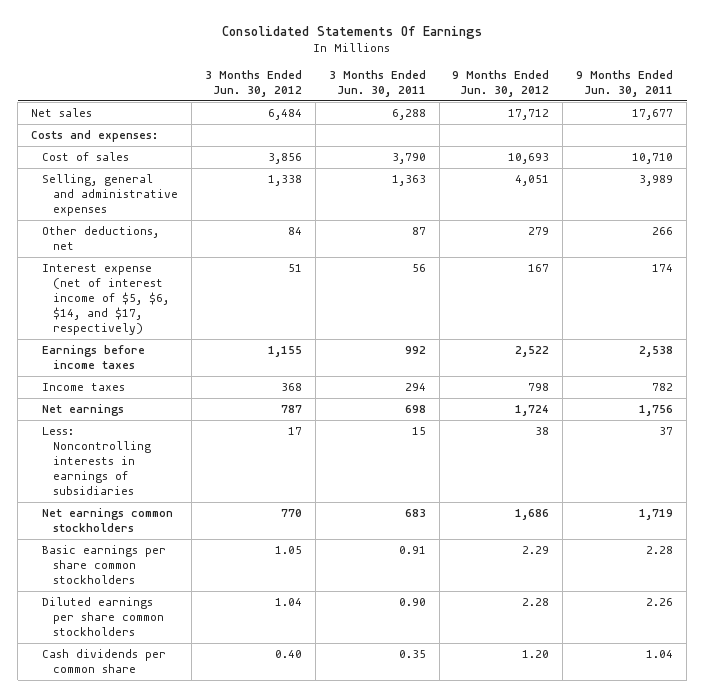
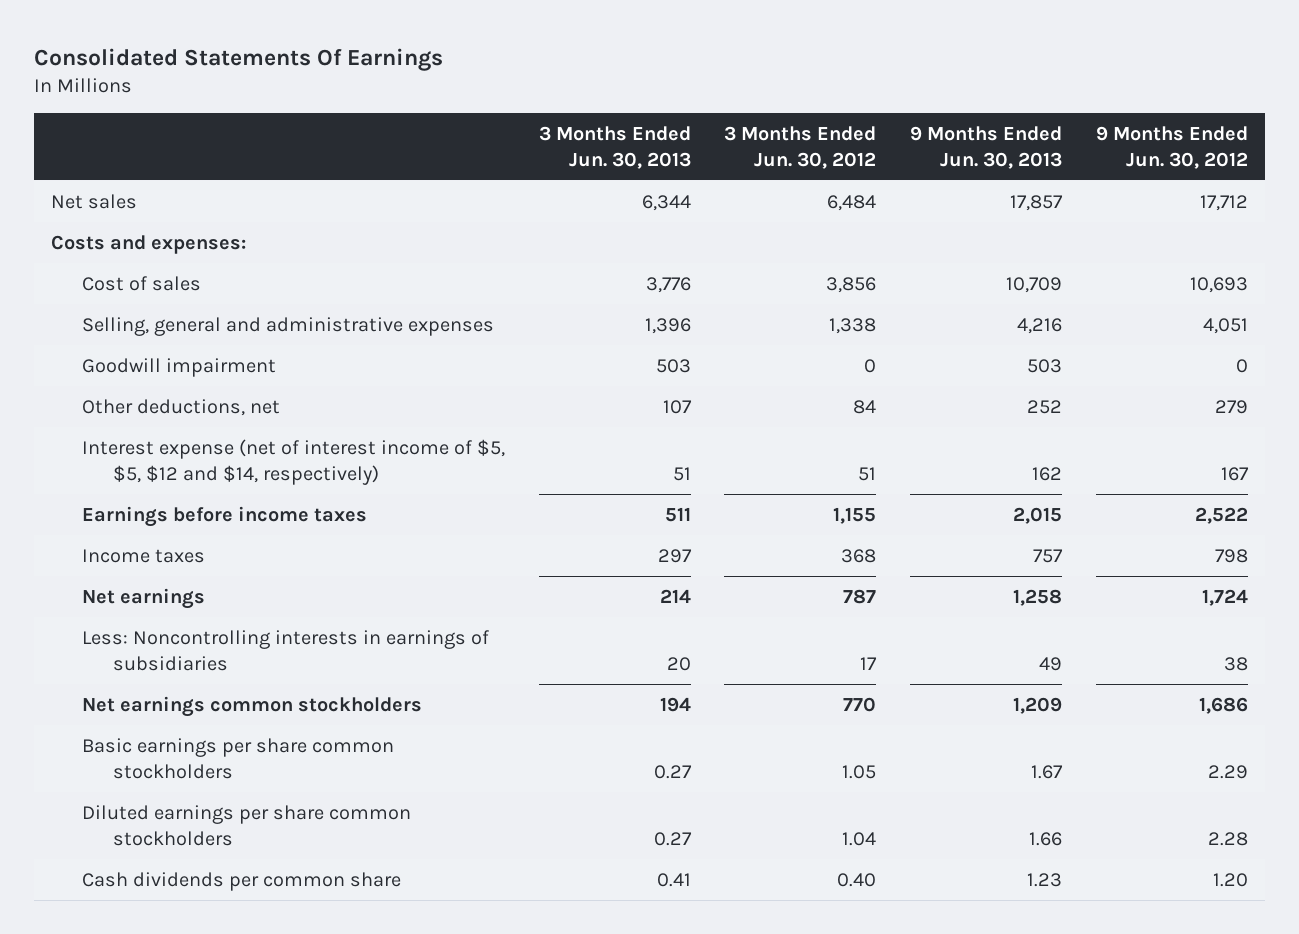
- | 3 Months Ended Jun. 30, 2012 | 3 Months Ended Jun. 30, 2011 | 9 Months Ended Jun. 30, 2012 | 9 Months Ended Jun. 30, 2011
+ | 3 Months Ended Jun. 30, 2013 | 3 Months Ended Jun. 30, 2012 | 9 Months Ended Jun. 30, 2013 | 9 Months Ended Jun. 30, 2012
+ Goodwill impairment | 503 | 0 | 503 | 0
- Interest expense (net of interest income of $5, $6, $14, and $17, respectively) | 51 | 56 | 167 | 174
+ Interest expense (net of interest income of $5, $5, $12 and $14, respectively) | 51 | 51 | 162 | 167

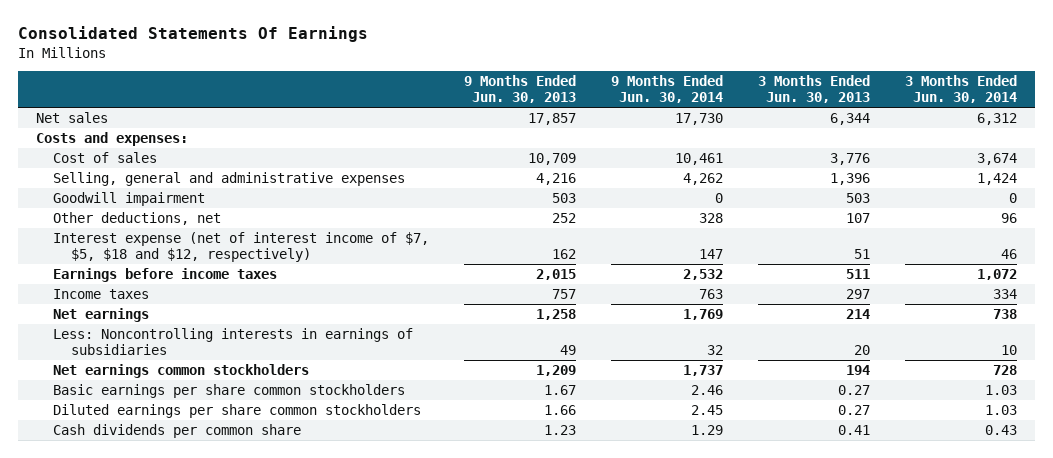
- | 3 Months Ended Jun. 30, 2013 | 3 Months Ended Jun. 30, 2012 | 9 Months Ended Jun. 30, 2013 | 9 Months Ended Jun. 30, 2012
+ | 9 Months Ended Jun. 30, 2013 | 9 Months Ended Jun. 30, 2014 | 3 Months Ended Jun. 30, 2013 | 3 Months Ended Jun. 30, 2014
- Interest expense (net of interest income of $5, $5, $12 and $14, respectively) | 51 | 51 | 162 | 167
+ Interest expense (net of interest income of $7, $5, $18 and $12, respectively) | 162 | 147 | 51 | 46

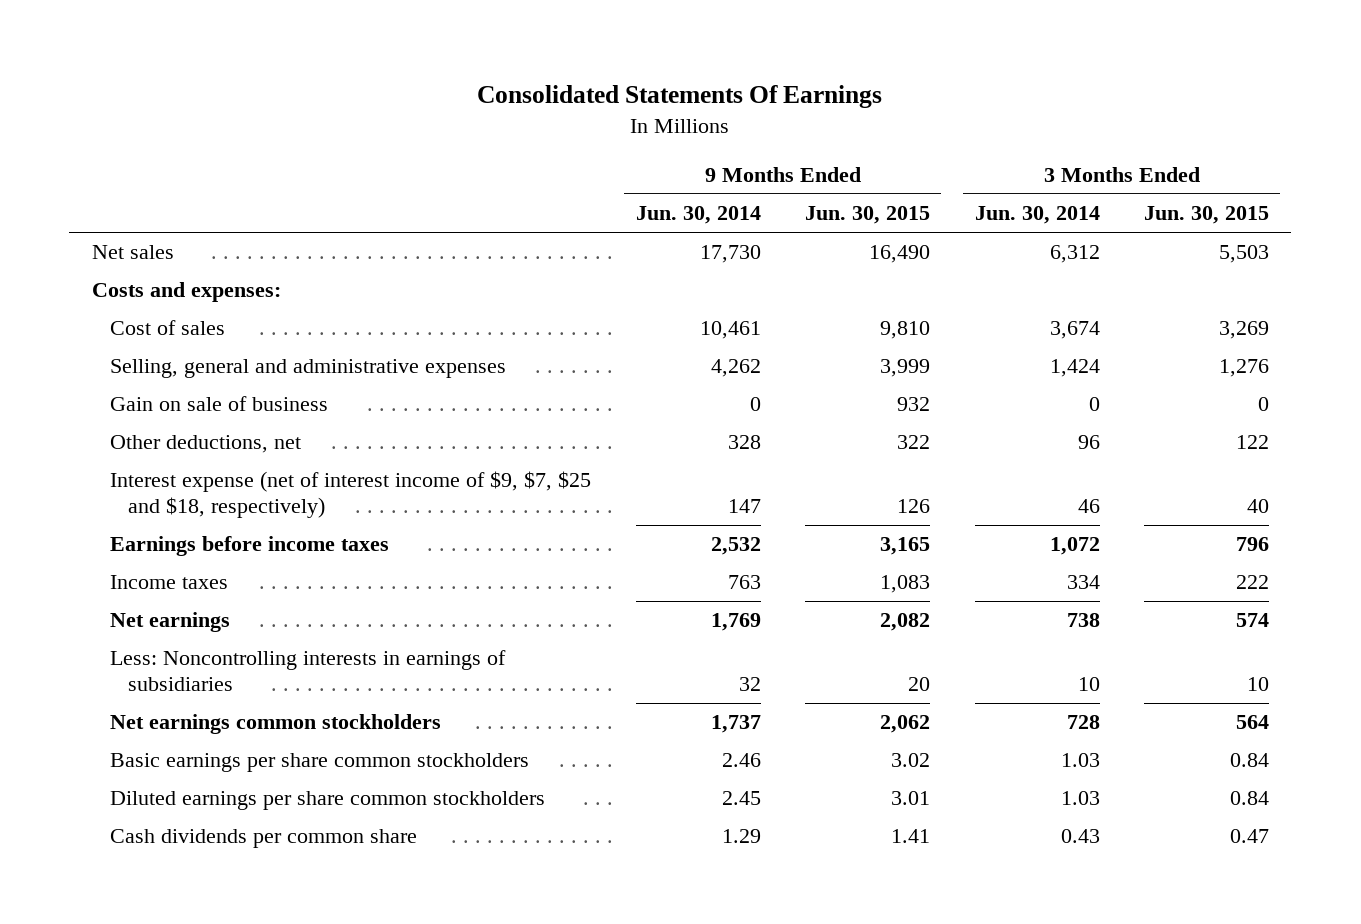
- | 9 Months Ended Jun. 30, 2013 | 9 Months Ended Jun. 30, 2014 | 3 Months Ended Jun. 30, 2013 | 3 Months Ended Jun. 30, 2014
+ | 9 Months Ended Jun. 30, 2014 | 9 Months Ended Jun. 30, 2015 | 3 Months Ended Jun. 30, 2014 | 3 Months Ended Jun. 30, 2015
- Goodwill impairment | 503 | 0 | 503 | 0
+ Gain on sale of business | 0 | 932 | 0 | 0
- Interest expense (net of interest income of $7, $5, $18 and $12, respectively) | 162 | 147 | 51 | 46
+ Interest expense (net of interest income of $9, $7, $25 and $18, respectively) | 147 | 126 | 46 | 40

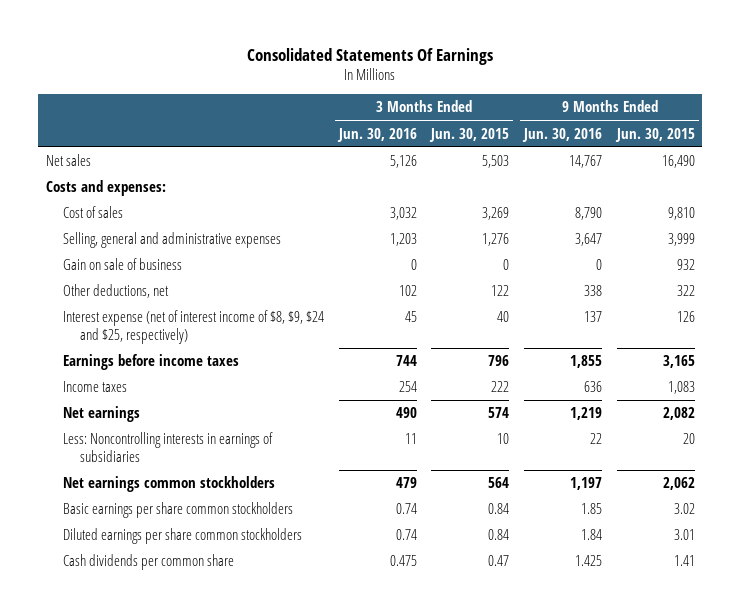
- | 9 Months Ended Jun. 30, 2014 | 9 Months Ended Jun. 30, 2015 | 3 Months Ended Jun. 30, 2014 | 3 Months Ended Jun. 30, 2015
+ | 3 Months Ended Jun. 30, 2016 | 3 Months Ended Jun. 30, 2015 | 9 Months Ended Jun. 30, 2016 | 9 Months Ended Jun. 30, 2015
- Interest expense (net of interest income of $9, $7, $25 and $18, respectively) | 147 | 126 | 46 | 40
+ Interest expense (net of interest income of $8, $9, $24 and $25, respectively) | 45 | 40 | 137 | 126

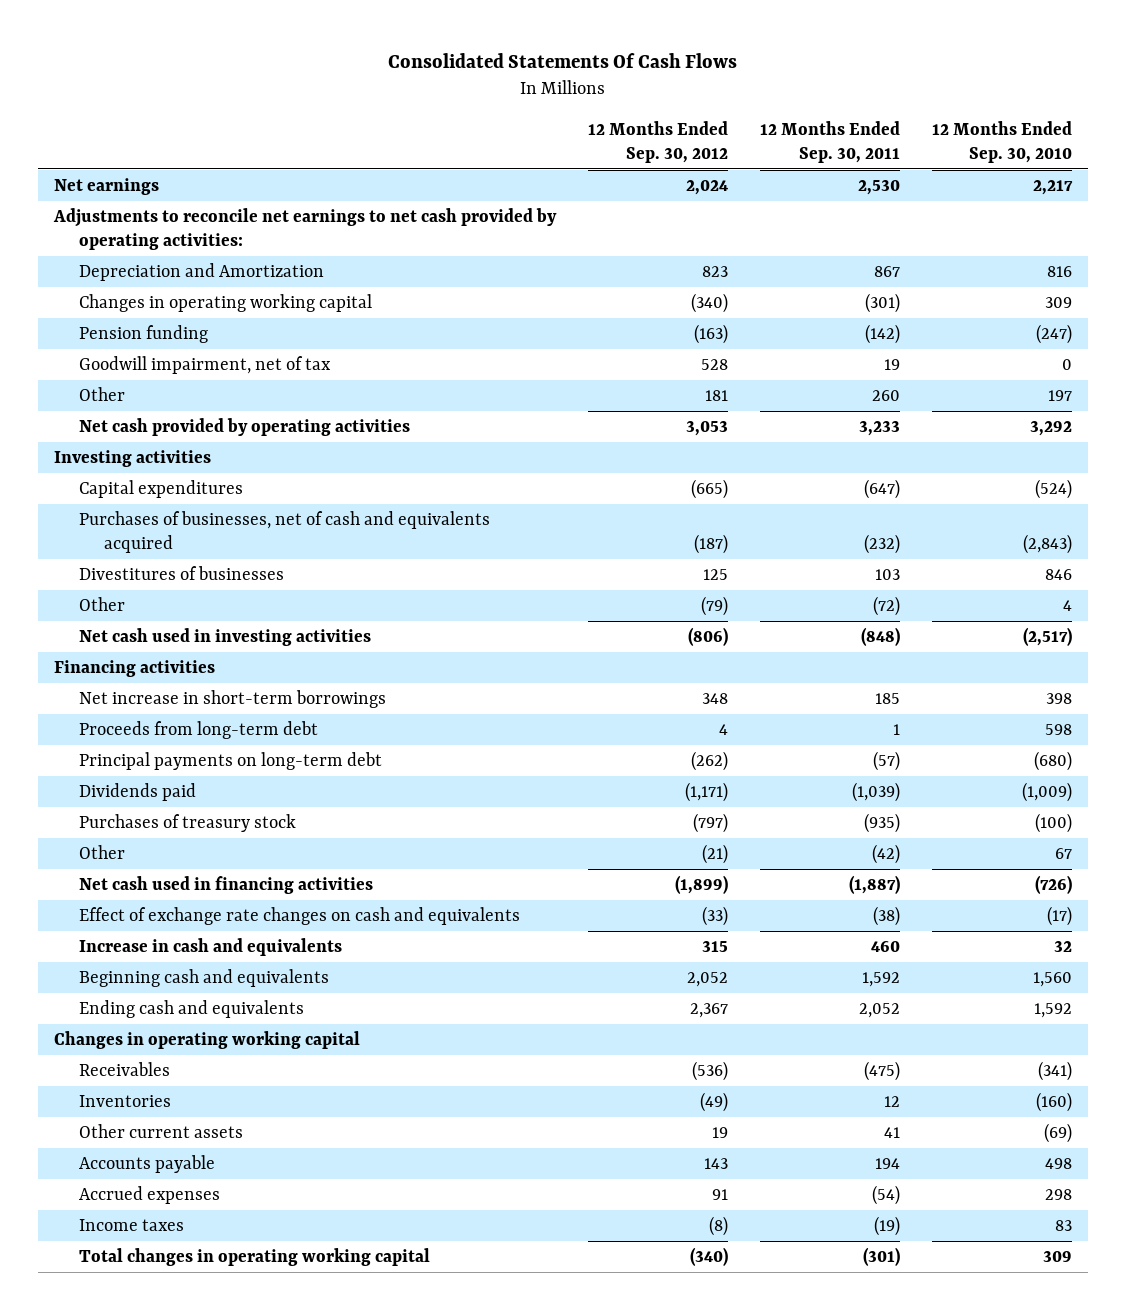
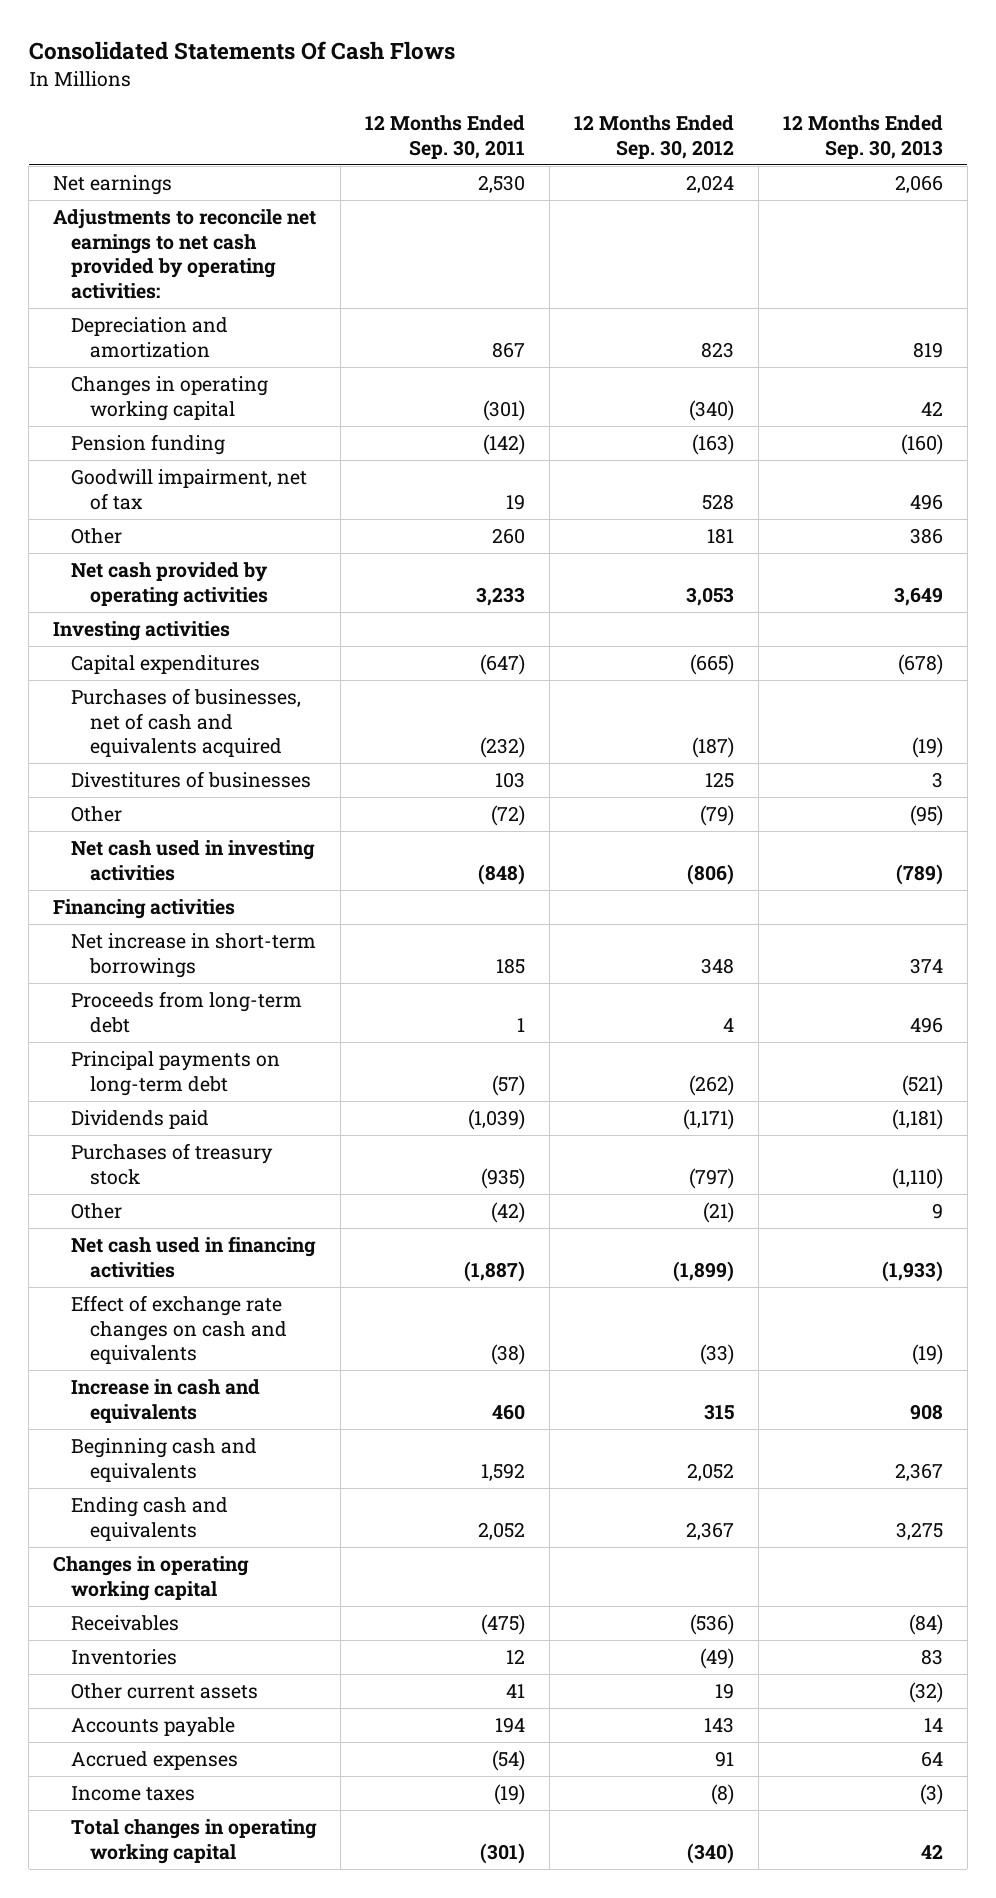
- | 12 Months Ended Sep. 30, 2012 | 12 Months Ended Sep. 30, 2011 | 12 Months Ended Sep. 30, 2010
+ | 12 Months Ended Sep. 30, 2011 | 12 Months Ended Sep. 30, 2012 | 12 Months Ended Sep. 30, 2013
- Depreciation and Amortization | 823 | 867 | 816
+ Depreciation and amortization | 867 | 823 | 819

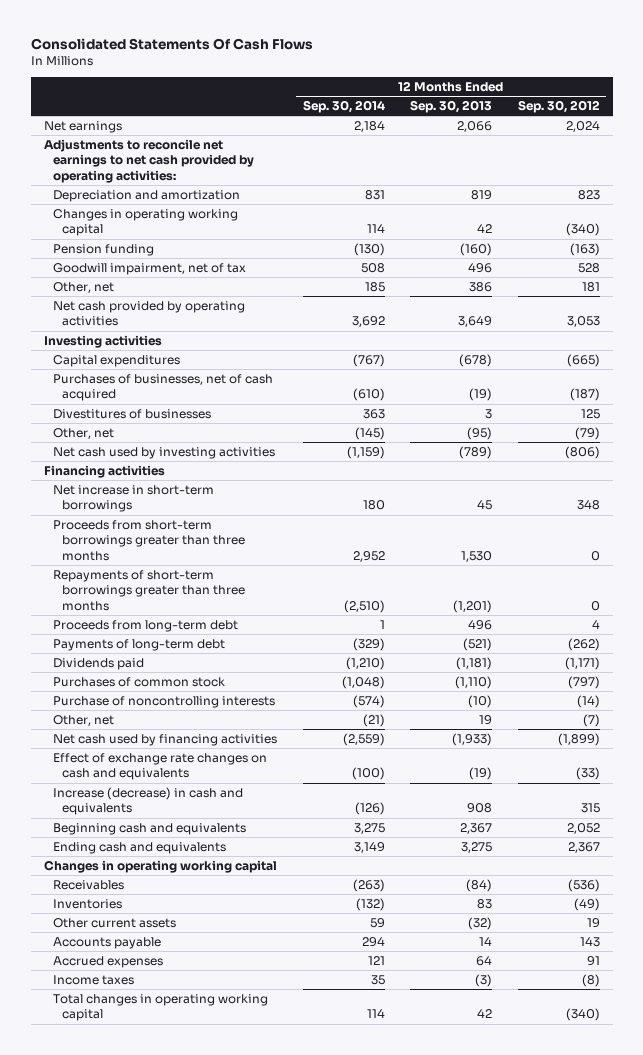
- | 12 Months Ended Sep. 30, 2011 | 12 Months Ended Sep. 30, 2012 | 12 Months Ended Sep. 30, 2013
+ | 12 Months Ended Sep. 30, 2014 | 12 Months Ended Sep. 30, 2013 | 12 Months Ended Sep. 30, 2012
- Other | 260 | 181 | 386
+ Other, net | 185 | 386 | 181
- Purchases of businesses, net of cash and equivalents acquired | (232) | (187) | (19)
+ Purchases of businesses, net of cash acquired | (610) | (19) | (187)
- Other | (72) | (79) | (95)
- Net cash used in investing activities | (848) | (806) | (789)
+ Other, net | (145) | (95) | (79)
+ Net cash used by investing activities | (1,159) | (789) | (806)
- Net increase in short-term borrowings | 185 | 348 | 374
+ Net increase in short-term borrowings | 180 | 45 | 348
+ Proceeds from short-term borrowings greater than three months | 2,952 | 1,530 | 0
+ Repayments of short-term borrowings greater than three months | (2,510) | (1,201) | 0
- Principal payments on long-term debt | (57) | (262) | (521)
+ Payments of long-term debt | (329) | (521) | (262)
- Purchases of treasury stock | (935) | (797) | (1,110)
- Other | (42) | (21) | 9
- Net cash used in financing activities | (1,887) | (1,899) | (1,933)
+ Purchases of common stock | (1,048) | (1,110) | (797)
+ Purchase of noncontrolling interests | (574) | (10) | (14)
+ Other, net | (21) | 19 | (7)
+ Net cash used by financing activities | (2,559) | (1,933) | (1,899)
- Increase in cash and equivalents | 460 | 315 | 908
+ Increase (decrease) in cash and equivalents | (126) | 908 | 315

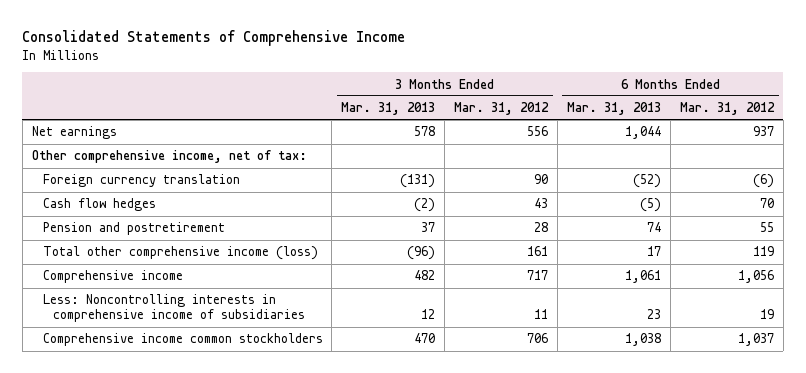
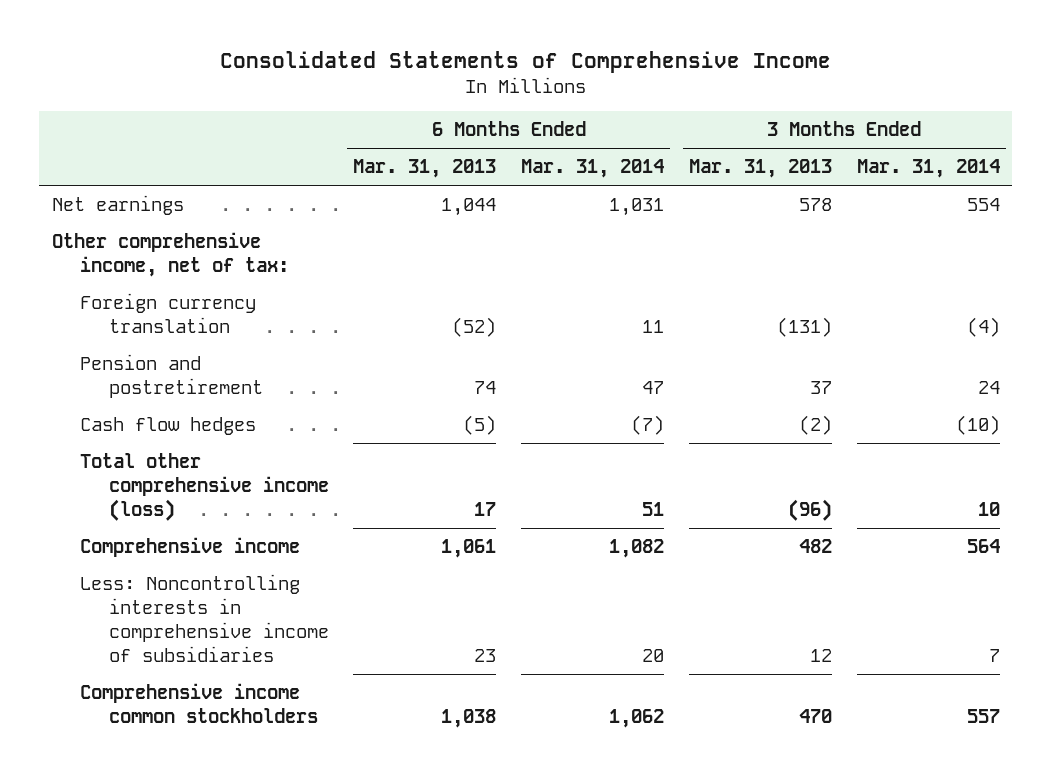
- | 3 Months Ended Mar. 31, 2013 | 3 Months Ended Mar. 31, 2012 | 6 Months Ended Mar. 31, 2013 | 6 Months Ended Mar. 31, 2012
+ | 6 Months Ended Mar. 31, 2013 | 6 Months Ended Mar. 31, 2014 | 3 Months Ended Mar. 31, 2013 | 3 Months Ended Mar. 31, 2014
moved down: Cash flow hedges | (5) | (7) | (2) | (10)

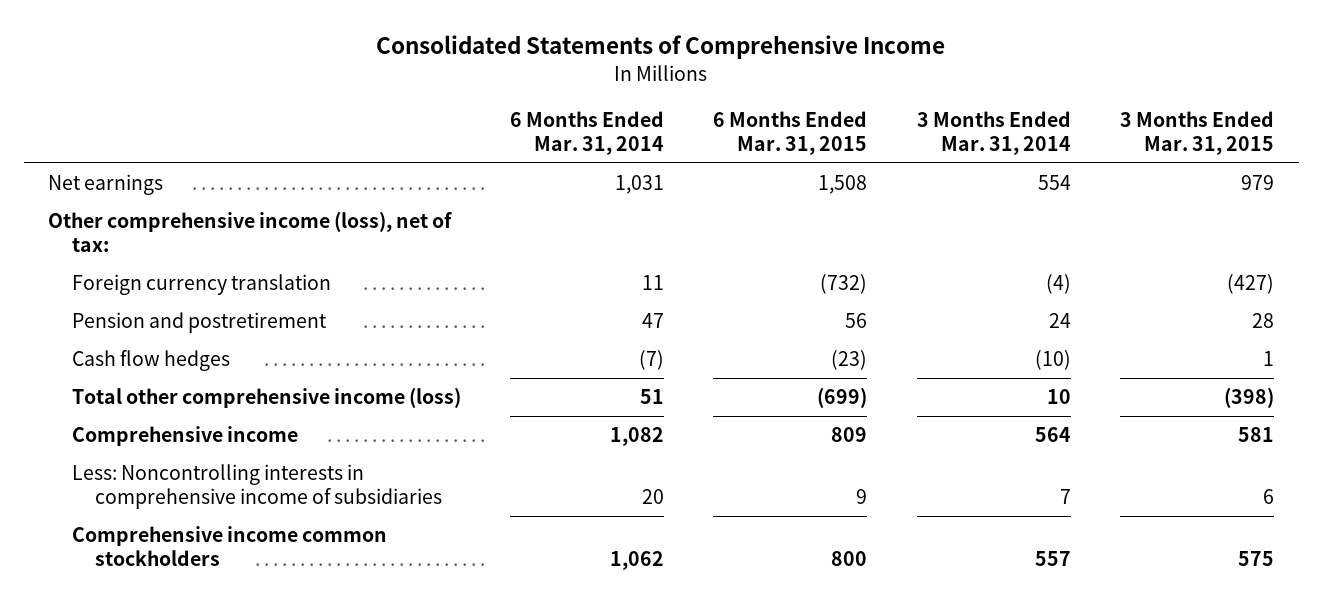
- | 6 Months Ended Mar. 31, 2013 | 6 Months Ended Mar. 31, 2014 | 3 Months Ended Mar. 31, 2013 | 3 Months Ended Mar. 31, 2014
+ | 6 Months Ended Mar. 31, 2014 | 6 Months Ended Mar. 31, 2015 | 3 Months Ended Mar. 31, 2014 | 3 Months Ended Mar. 31, 2015
- Other comprehensive income, net of tax:
+ Other comprehensive income (loss), net of tax:

